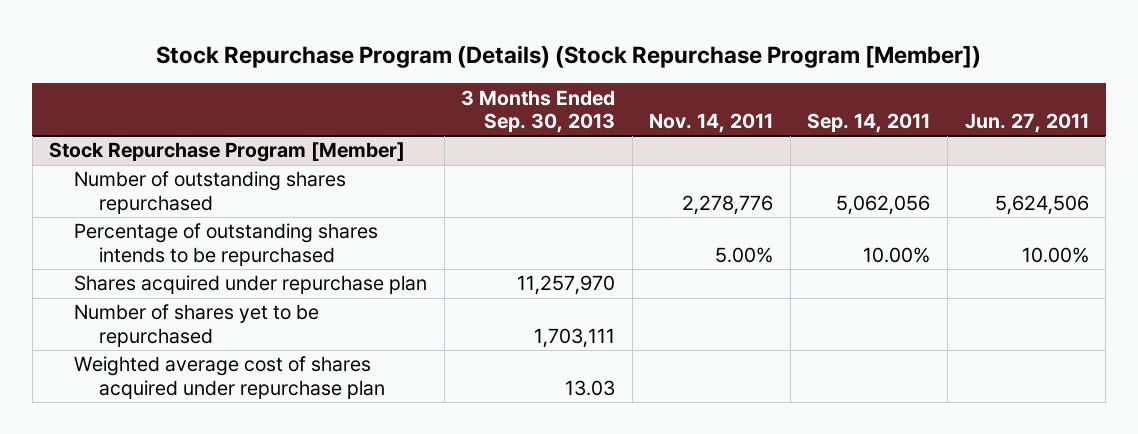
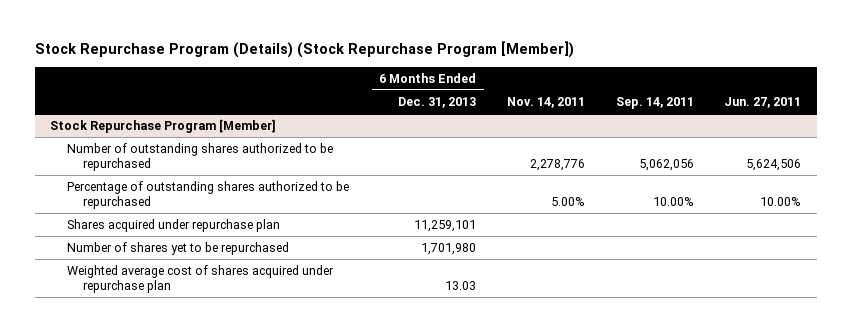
- | 3 Months Ended Sep. 30, 2013 | Nov. 14, 2011 | Sep. 14, 2011 | Jun. 27, 2011
+ | 6 Months Ended Dec. 31, 2013 | Nov. 14, 2011 | Sep. 14, 2011 | Jun. 27, 2011
@ Stock Repurchase Program [Member]
- Number of outstanding shares repurchased | | 2,278,776 | 5,062,056 | 5,624,506
- Percentage of outstanding shares intends to be repurchased | | 5.00% | 10.00% | 10.00%
+ Number of outstanding shares authorized to be repurchased | | 2,278,776 | 5,062,056 | 5,624,506
+ Percentage of outstanding shares authorized to be repurchased | | 5.00% | 10.00% | 10.00%

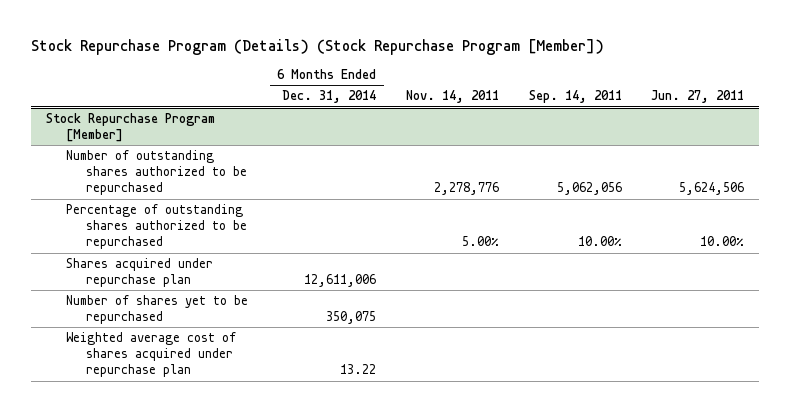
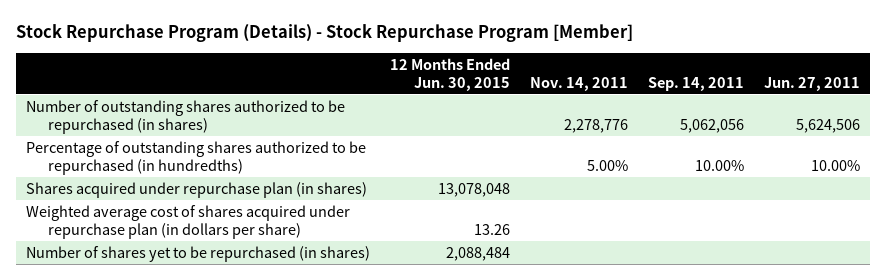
- Stock Repurchase Program (Details) (Stock Repurchase Program [Member])
+ Stock Repurchase Program (Details) - Stock Repurchase Program [Member]
- | 6 Months Ended Dec. 31, 2014 | Nov. 14, 2011 | Sep. 14, 2011 | Jun. 27, 2011
+ | 12 Months Ended Jun. 30, 2015 | Nov. 14, 2011 | Sep. 14, 2011 | Jun. 27, 2011
- Stock Repurchase Program [Member]
- Number of outstanding shares authorized to be repurchased | | 2,278,776 | 5,062,056 | 5,624,506
- Percentage of outstanding shares authorized to be repurchased | | 5.00% | 10.00% | 10.00%
- Shares acquired under repurchase plan | 12,611,006 | | |
- Number of shares yet to be repurchased | 350,075 | | |
- Weighted average cost of shares acquired under repurchase plan | 13.22 | | |
+ Number of outstanding shares authorized to be repurchased (in shares) | | 2,278,776 | 5,062,056 | 5,624,506
+ Percentage of outstanding shares authorized to be repurchased (in hundredths) | | 5.00% | 10.00% | 10.00%
+ Shares acquired under repurchase plan (in shares) | 13,078,048 | | |
+ Weighted average cost of shares acquired under repurchase plan (in dollars per share) | 13.26 | | |
+ Number of shares yet to be repurchased (in shares) | 2,088,484 | | |

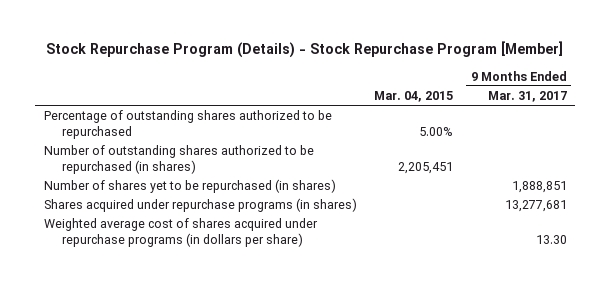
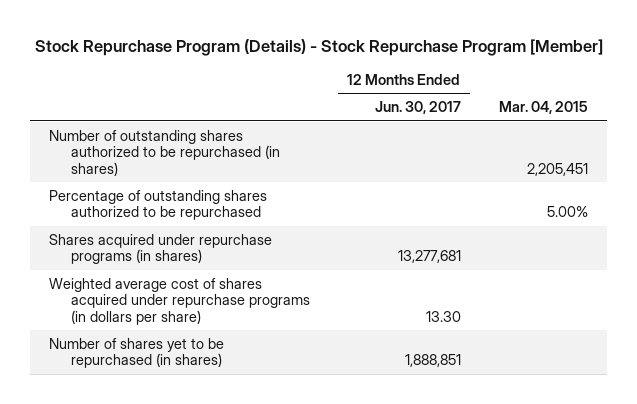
- | Mar. 04, 2015 | 9 Months Ended Mar. 31, 2017
+ | 12 Months Ended Jun. 30, 2017 | Mar. 04, 2015
moved down: Percentage of outstanding shares authorized to be repurchased | | 5.00%
moved down: Number of shares yet to be repurchased (in shares) | 1,888,851 |

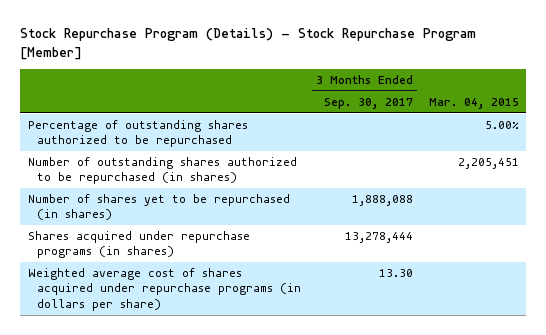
- | 12 Months Ended Jun. 30, 2017 | Mar. 04, 2015
+ | 3 Months Ended Sep. 30, 2017 | Mar. 04, 2015
moved down: Number of outstanding shares authorized to be repurchased (in shares) | | 2,205,451
moved up: Number of shares yet to be repurchased (in shares) | 1,888,088 |

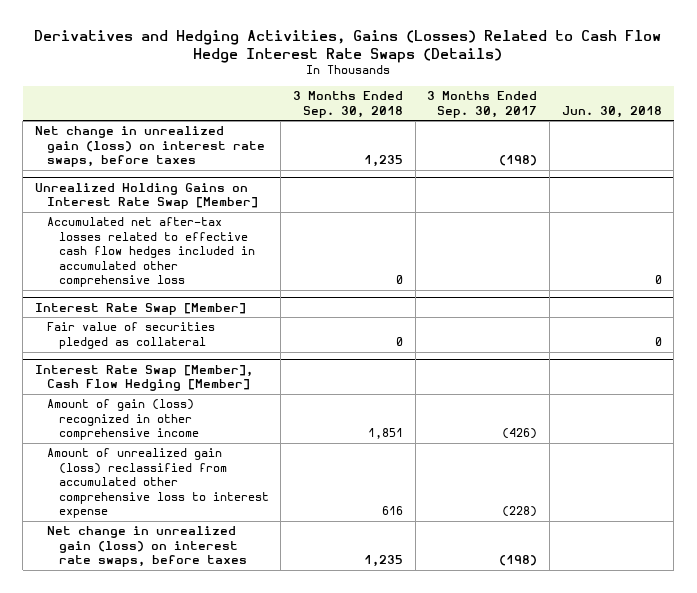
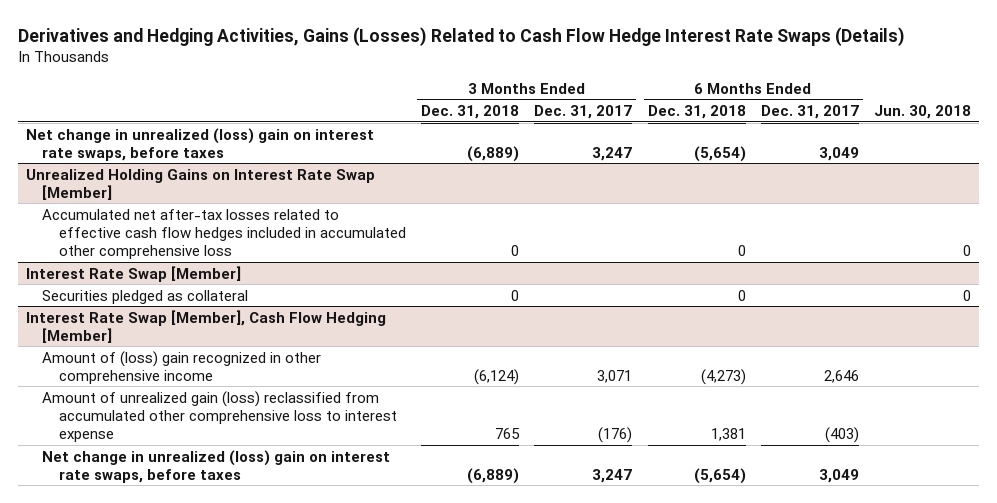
- | 3 Months Ended Sep. 30, 2018 | 3 Months Ended Sep. 30, 2017 | Jun. 30, 2018
+ | 3 Months Ended Dec. 31, 2018 | 3 Months Ended Dec. 31, 2017 | 6 Months Ended Dec. 31, 2018 | 6 Months Ended Dec. 31, 2017 | Jun. 30, 2018
- Net change in unrealized gain (loss) on interest rate swaps, before taxes | 1,235 | (198) |
+ Net change in unrealized (loss) gain on interest rate swaps, before taxes | (6,889) | 3,247 | (5,654) | 3,049 |
@ Interest Rate Swap [Member]
- Fair value of securities pledged as collateral | 0 | | 0
+ Securities pledged as collateral | 0 | | 0 | | 0
@ Interest Rate Swap [Member], Cash Flow Hedging [Member]
- Amount of gain (loss) recognized in other comprehensive income | 1,851 | (426) |
+ Amount of (loss) gain recognized in other comprehensive income | (6,124) | 3,071 | (4,273) | 2,646 |
- Net change in unrealized gain (loss) on interest rate swaps, before taxes | 1,235 | (198) |
+ Net change in unrealized (loss) gain on interest rate swaps, before taxes | (6,889) | 3,247 | (5,654) | 3,049 |

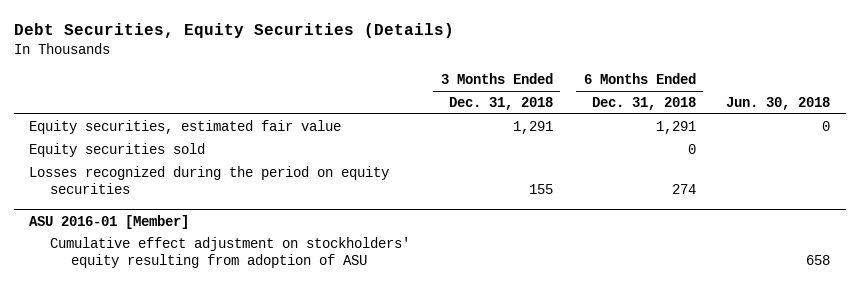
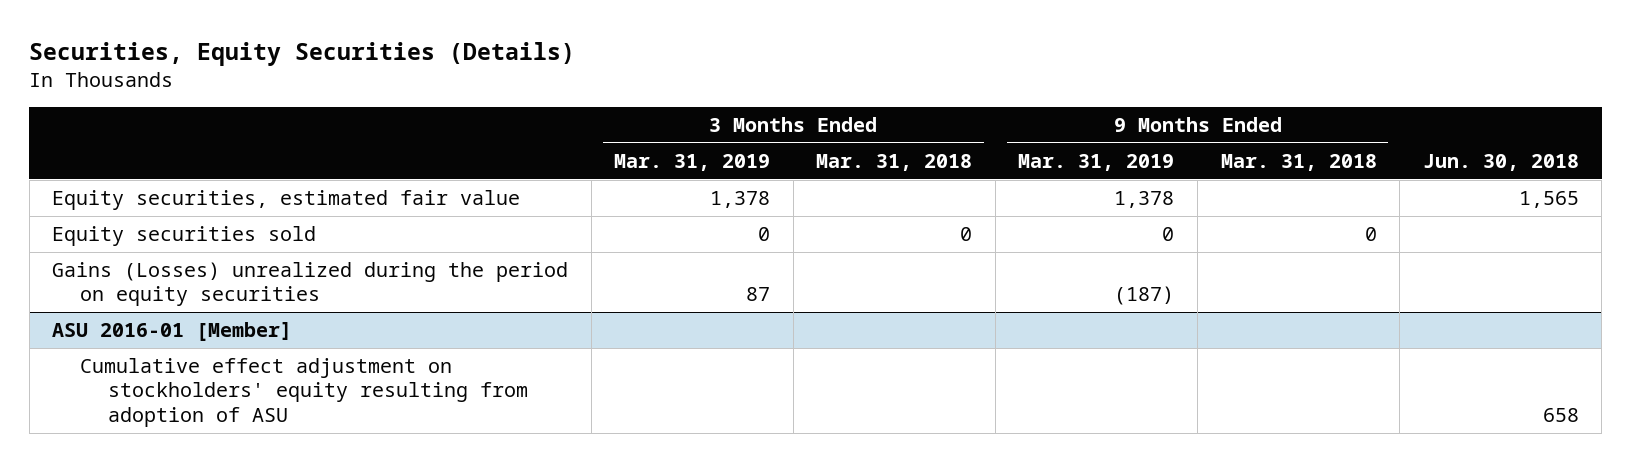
- Debt Securities, Equity Securities (Details)
+ Securities, Equity Securities (Details)
- | 3 Months Ended Dec. 31, 2018 | 6 Months Ended Dec. 31, 2018 | Jun. 30, 2018
+ | 3 Months Ended Mar. 31, 2019 | 3 Months Ended Mar. 31, 2018 | 9 Months Ended Mar. 31, 2019 | 9 Months Ended Mar. 31, 2018 | Jun. 30, 2018
- Equity securities, estimated fair value | 1,291 | 1,291 | 0
+ Equity securities, estimated fair value | 1,378 | | 1,378 | | 1,565
- Losses recognized during the period on equity securities | 155 | 274 |
+ Gains (Losses) unrealized during the period on equity securities | 87 | | (187) | |

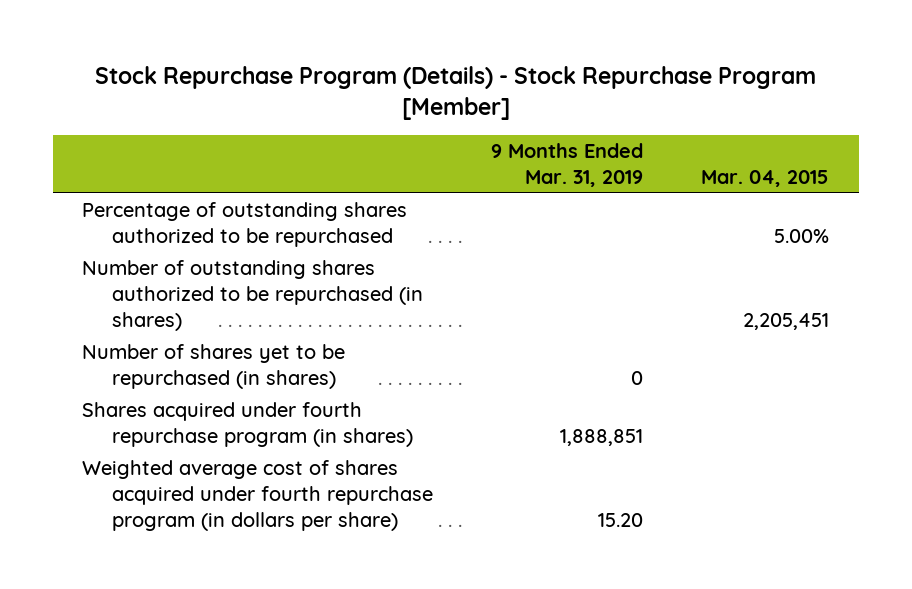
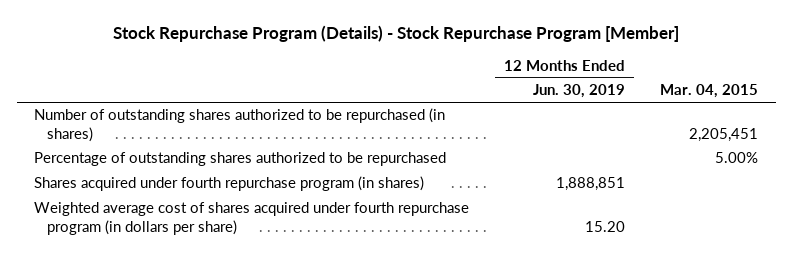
- | 9 Months Ended Mar. 31, 2019 | Mar. 04, 2015
+ | 12 Months Ended Jun. 30, 2019 | Mar. 04, 2015
- Number of shares yet to be repurchased (in shares) | 0 |
moved down: Percentage of outstanding shares authorized to be repurchased | | 5.00%

